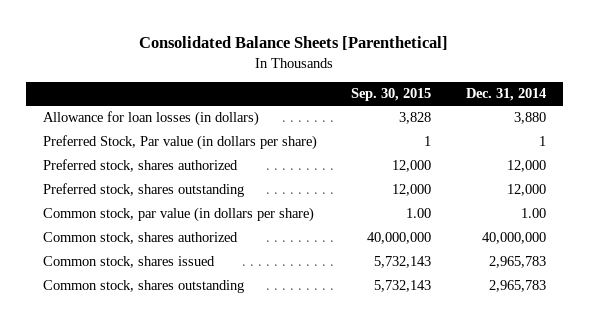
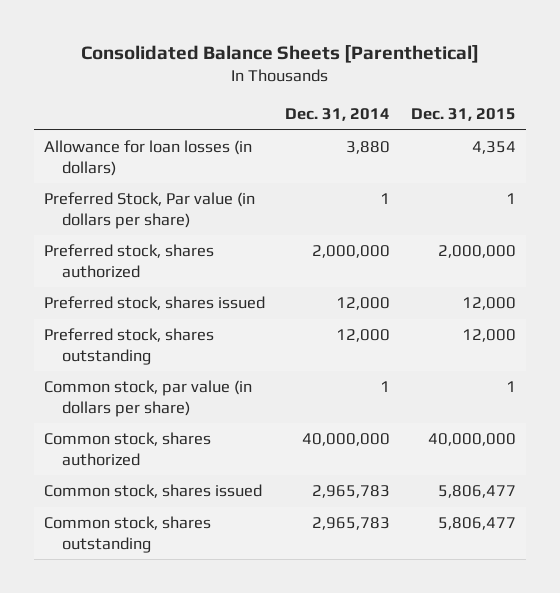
- | Sep. 30, 2015 | Dec. 31, 2014
+ | Dec. 31, 2014 | Dec. 31, 2015
- Preferred stock, shares authorized | 12,000 | 12,000
+ Preferred stock, shares authorized | 2,000,000 | 2,000,000
+ Preferred stock, shares issued | 12,000 | 12,000
- Common stock, par value (in dollars per share) | 1.00 | 1.00
+ Common stock, par value (in dollars per share) | 1 | 1

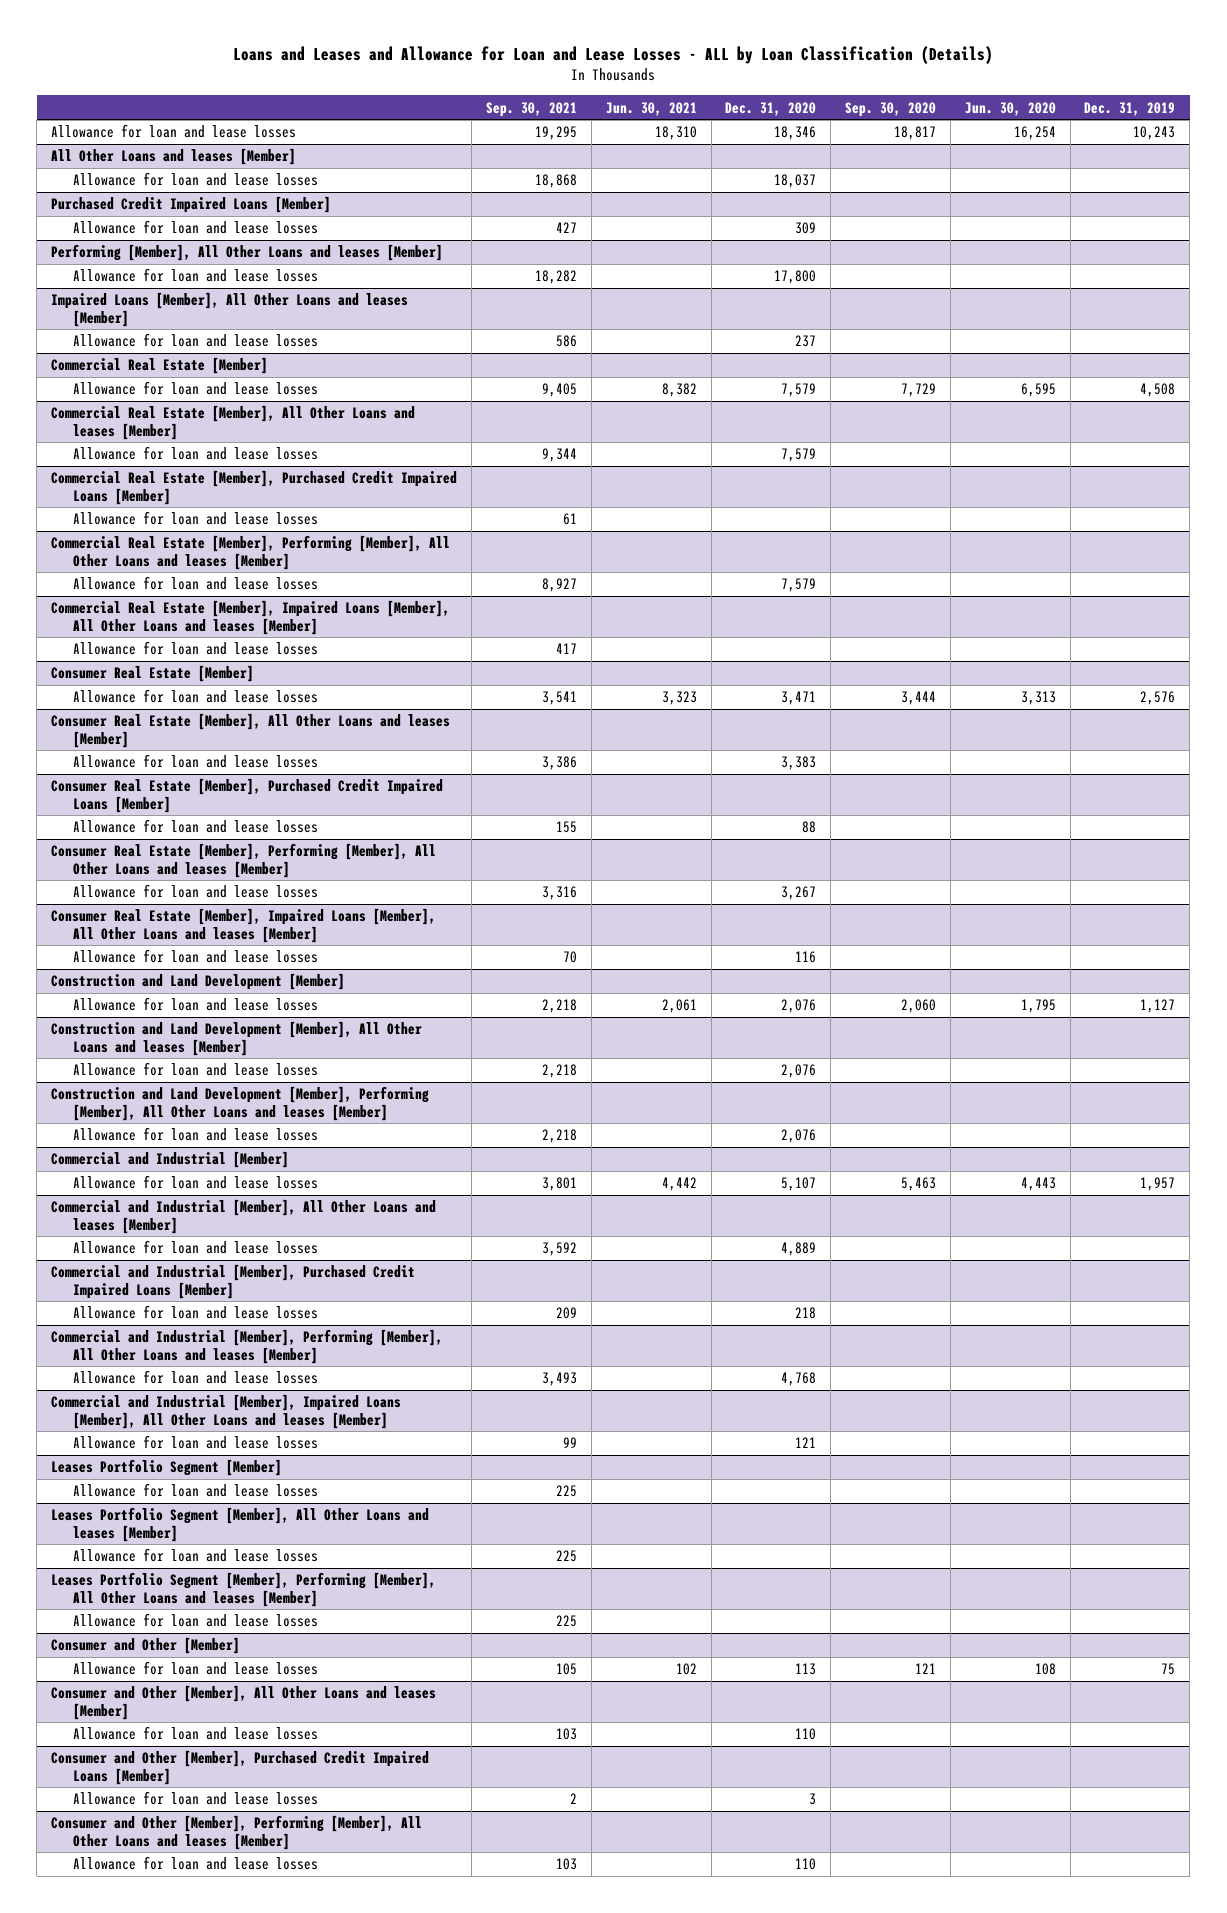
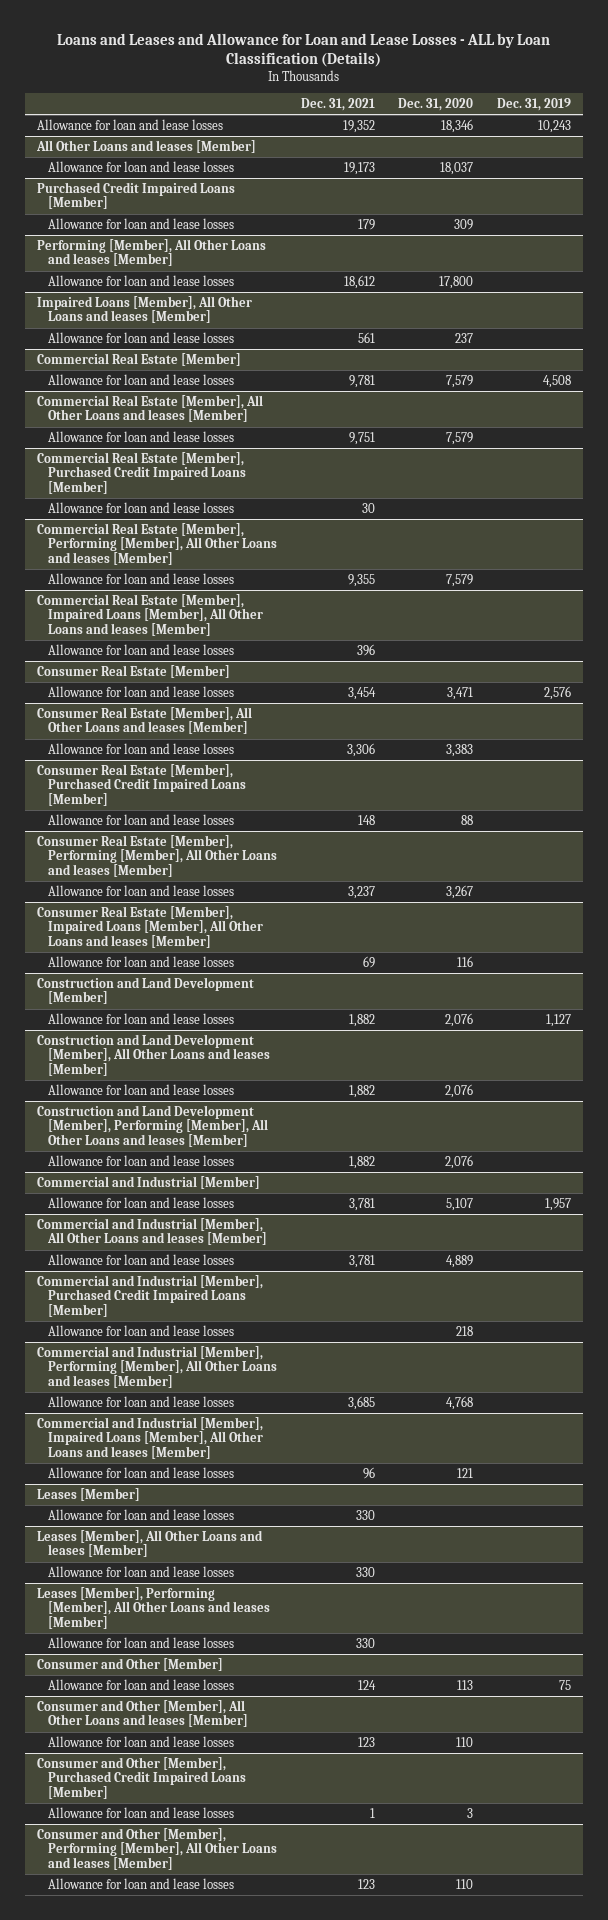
- | Sep. 30, 2021 | Jun. 30, 2021 | Dec. 31, 2020 | Sep. 30, 2020 | Jun. 30, 2020 | Dec. 31, 2019
+ | Dec. 31, 2021 | Dec. 31, 2020 | Dec. 31, 2019
- Leases Portfolio Segment [Member]
+ Leases [Member]
- Leases Portfolio Segment [Member], All Other Loans and leases [Member]
+ Leases [Member], All Other Loans and leases [Member]
- Leases Portfolio Segment [Member], Performing [Member], All Other Loans and leases [Member]
+ Leases [Member], Performing [Member], All Other Loans and leases [Member]

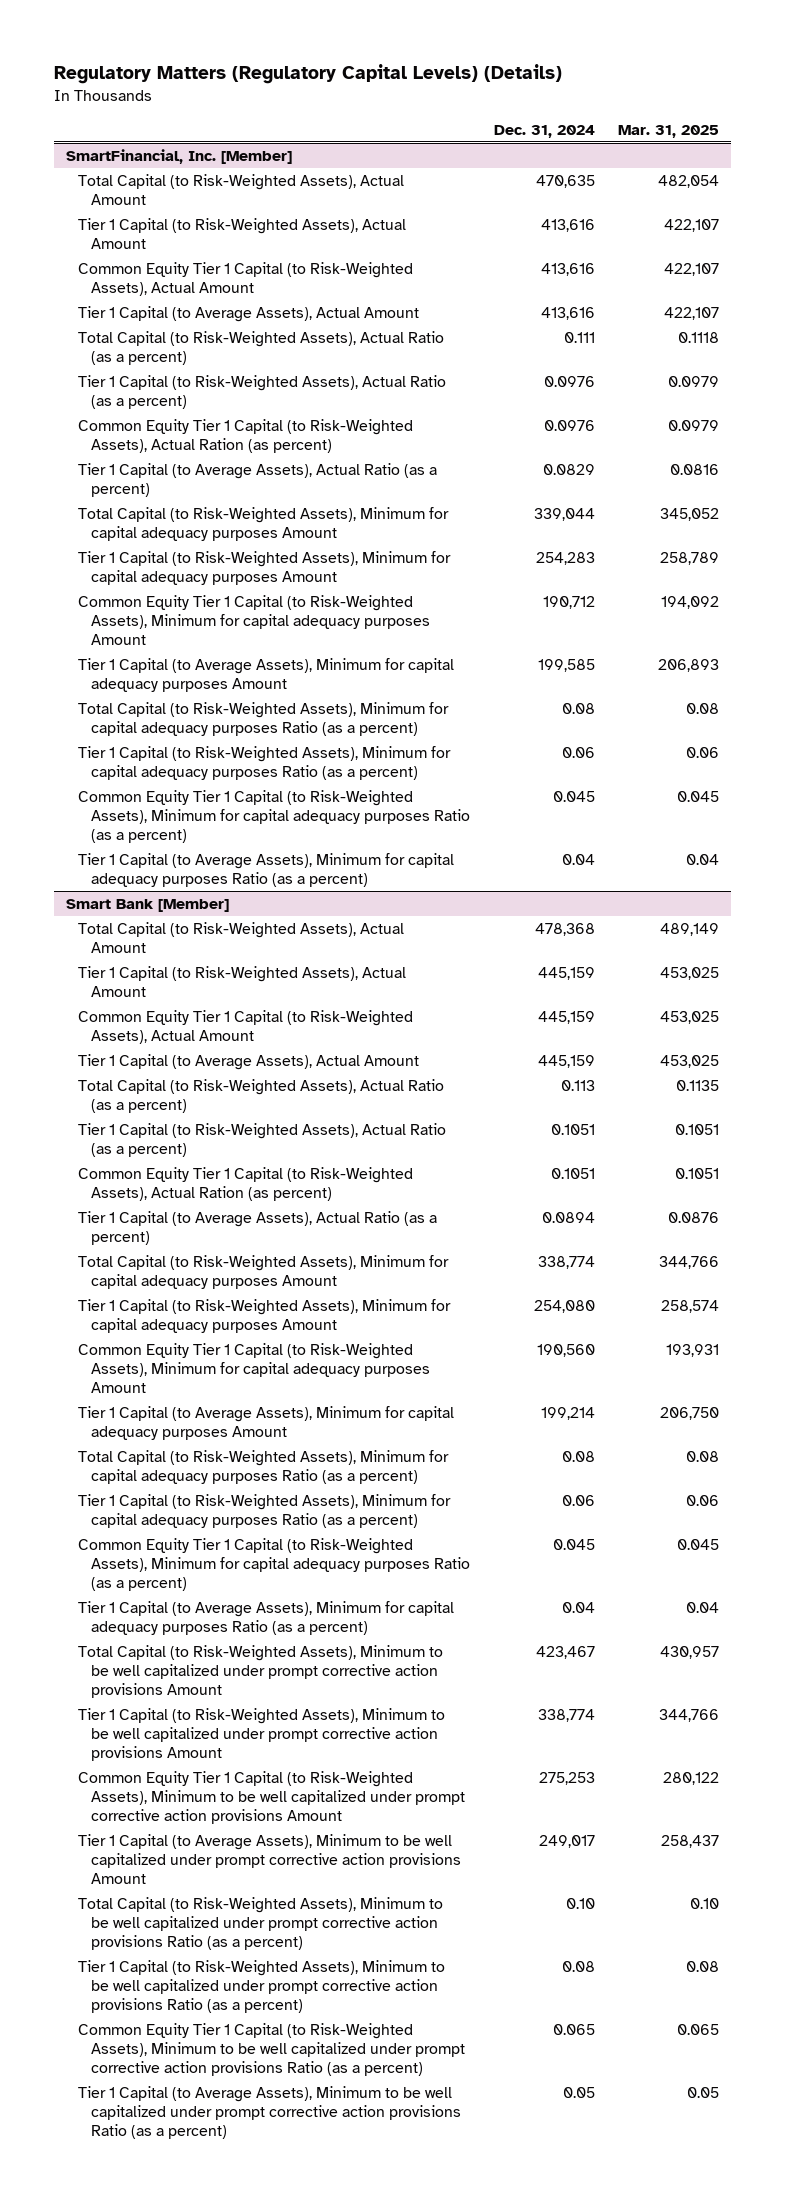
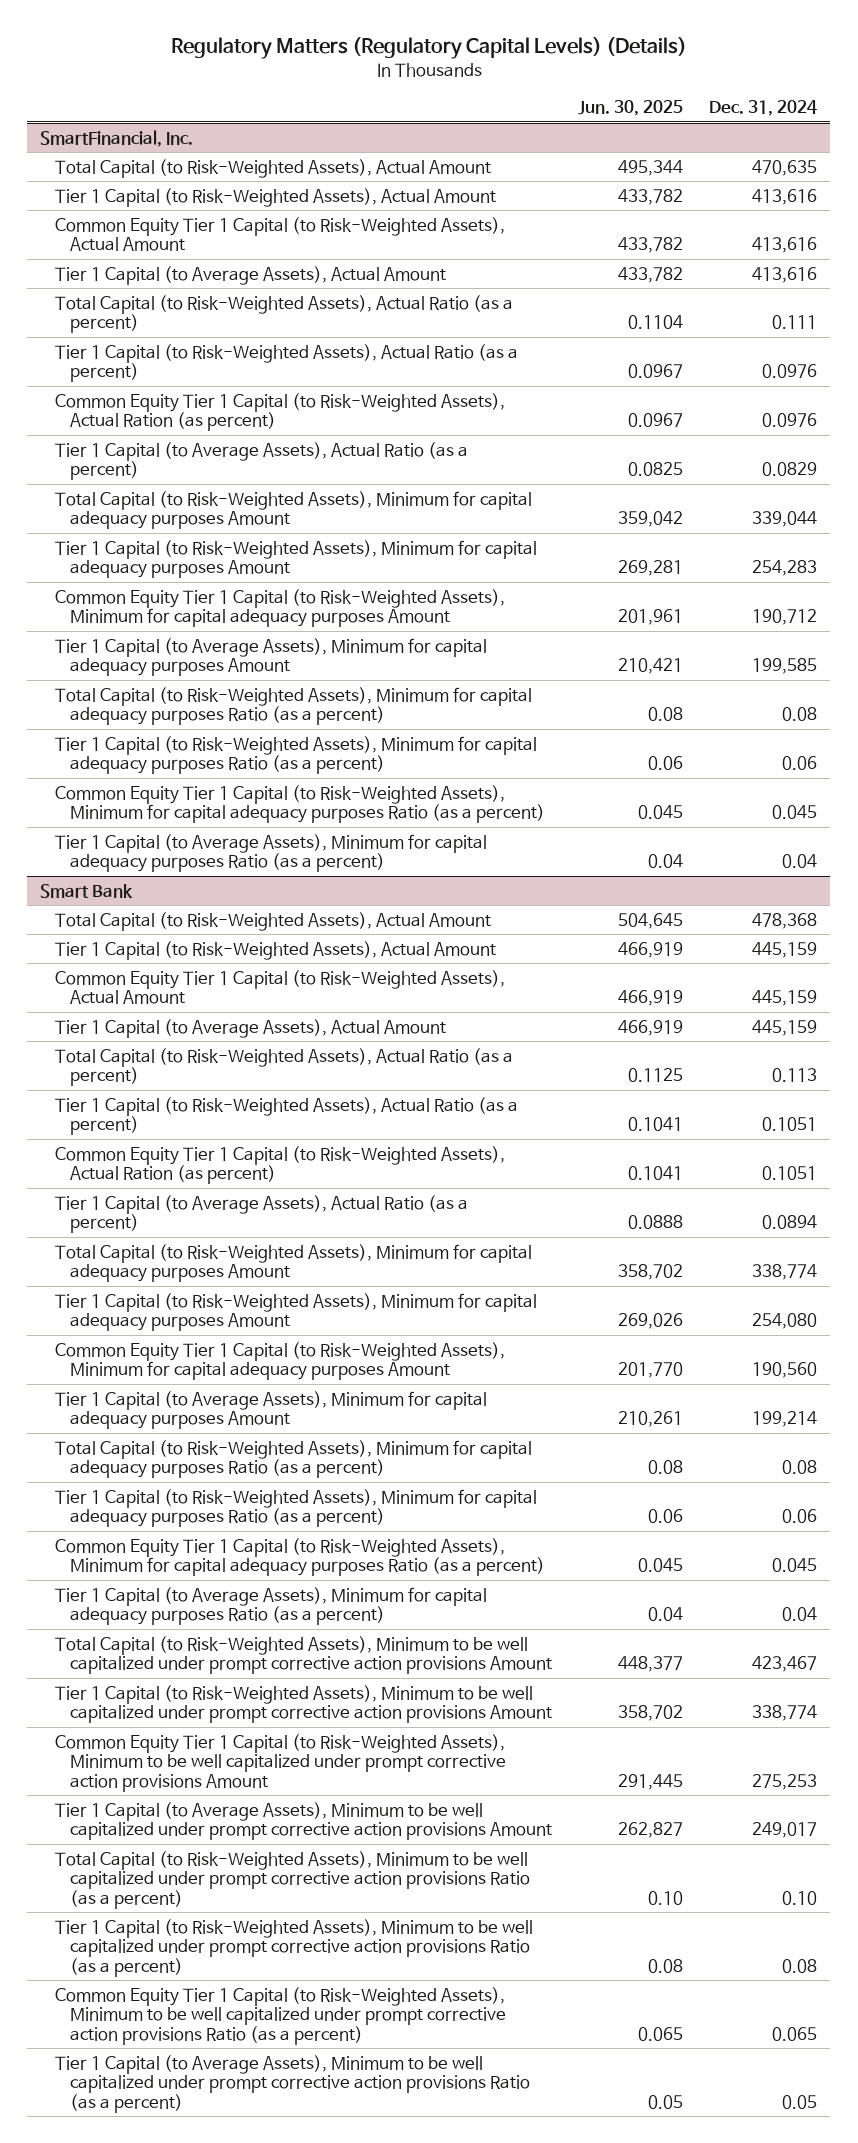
- | Dec. 31, 2024 | Mar. 31, 2025
+ | Jun. 30, 2025 | Dec. 31, 2024
- SmartFinancial, Inc. [Member]
+ SmartFinancial, Inc.
- Smart Bank [Member]
+ Smart Bank

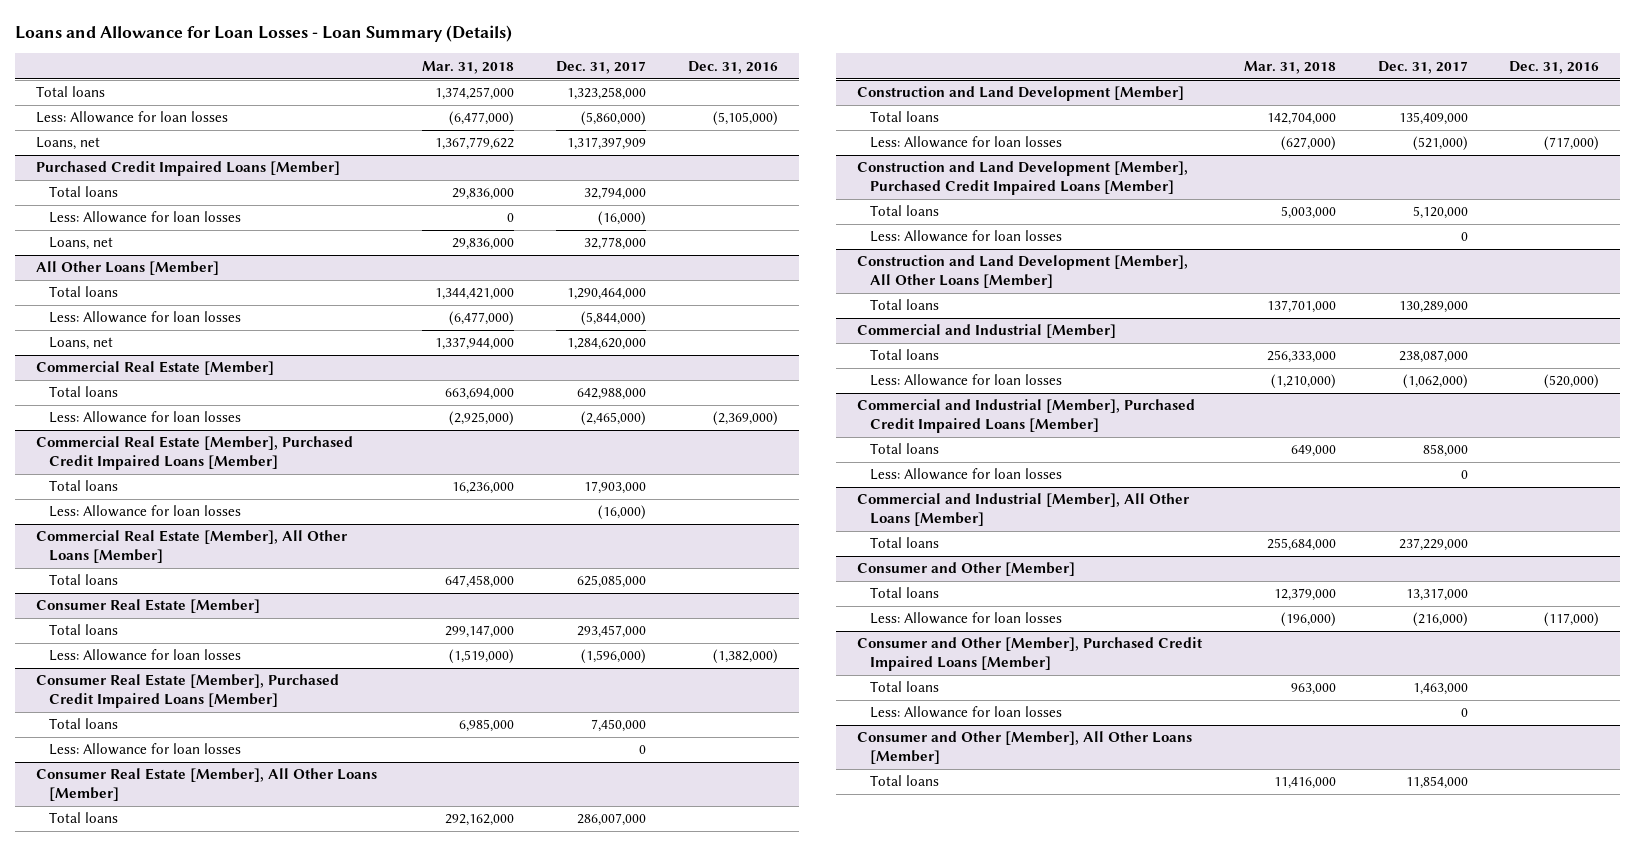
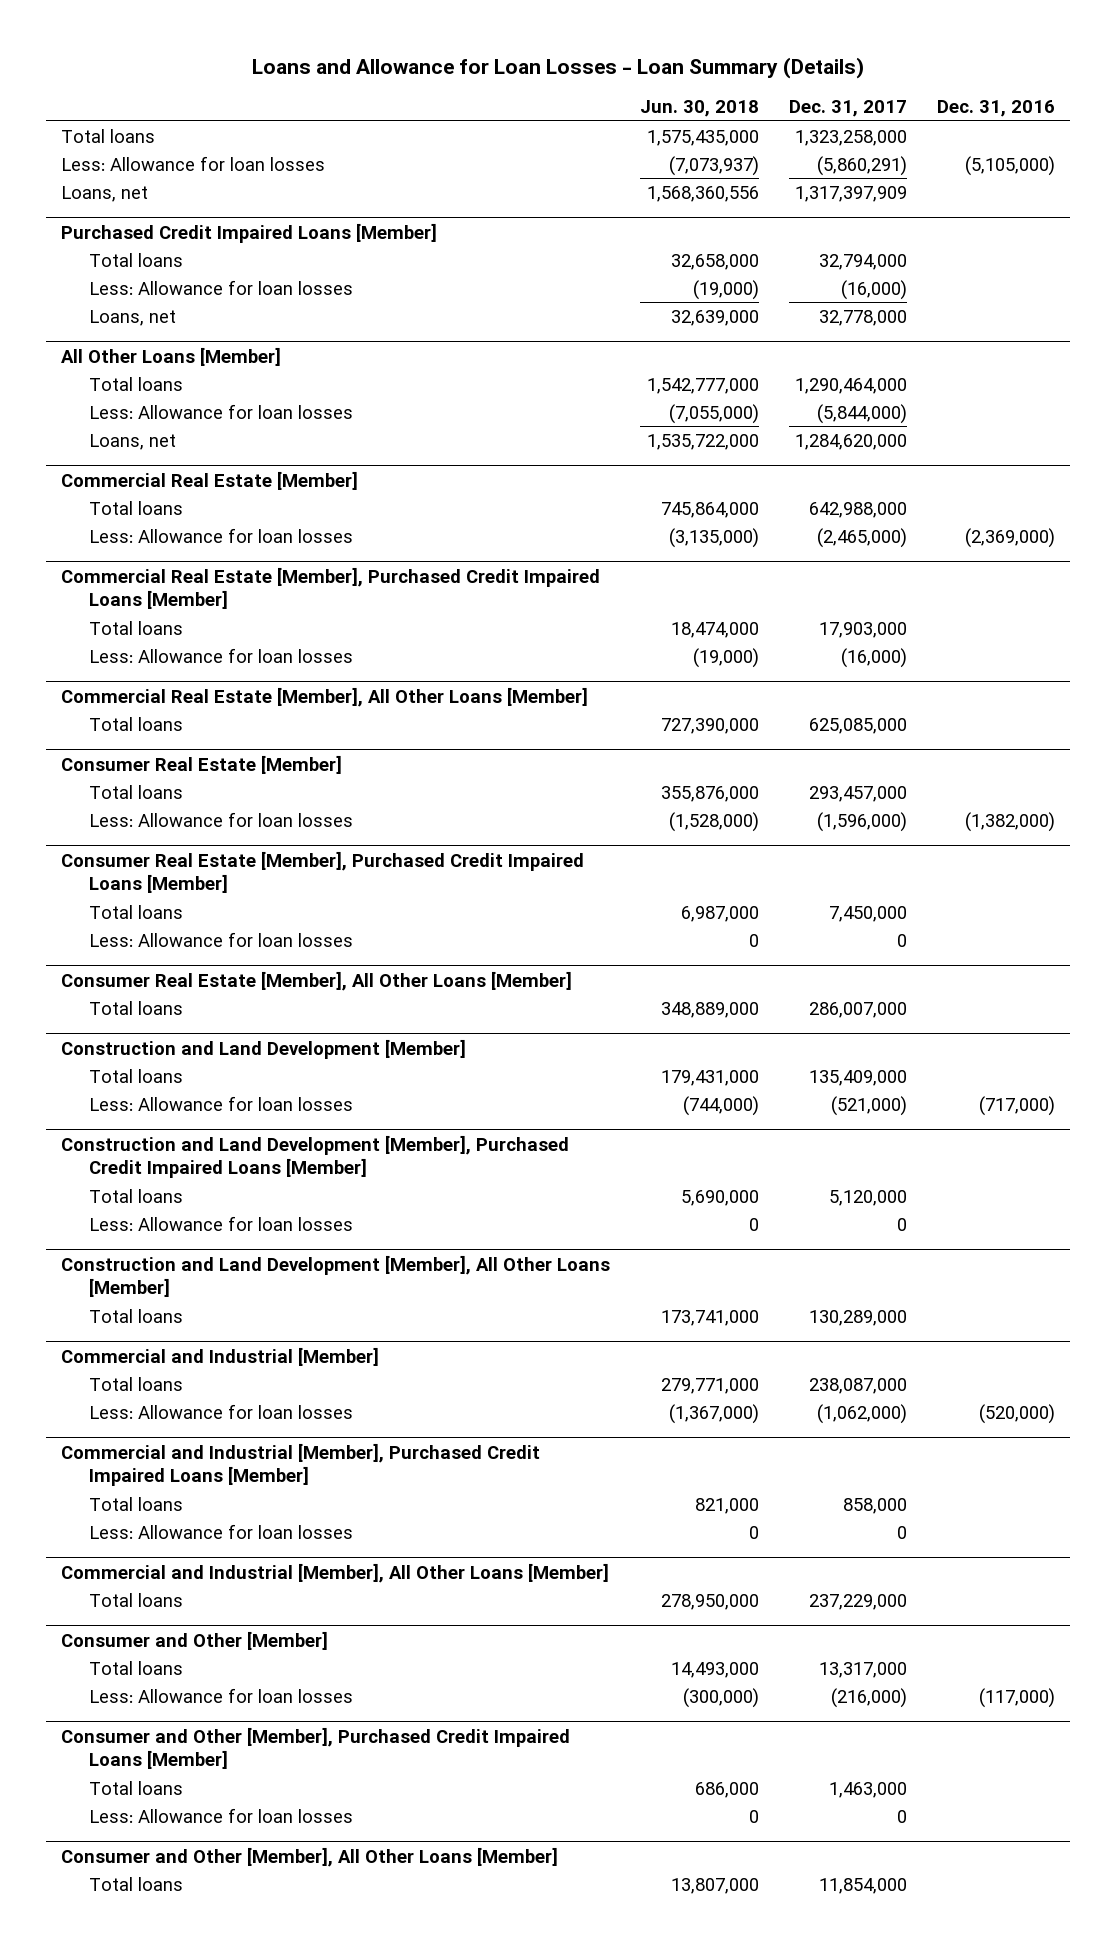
- | Mar. 31, 2018 | Dec. 31, 2017 | Dec. 31, 2016
+ | Jun. 30, 2018 | Dec. 31, 2017 | Dec. 31, 2016
- Less: Allowance for loan losses | (6,477,000) | (5,860,000) | (5,105,000)
+ Less: Allowance for loan losses | (7,073,937) | (5,860,291) | (5,105,000)

